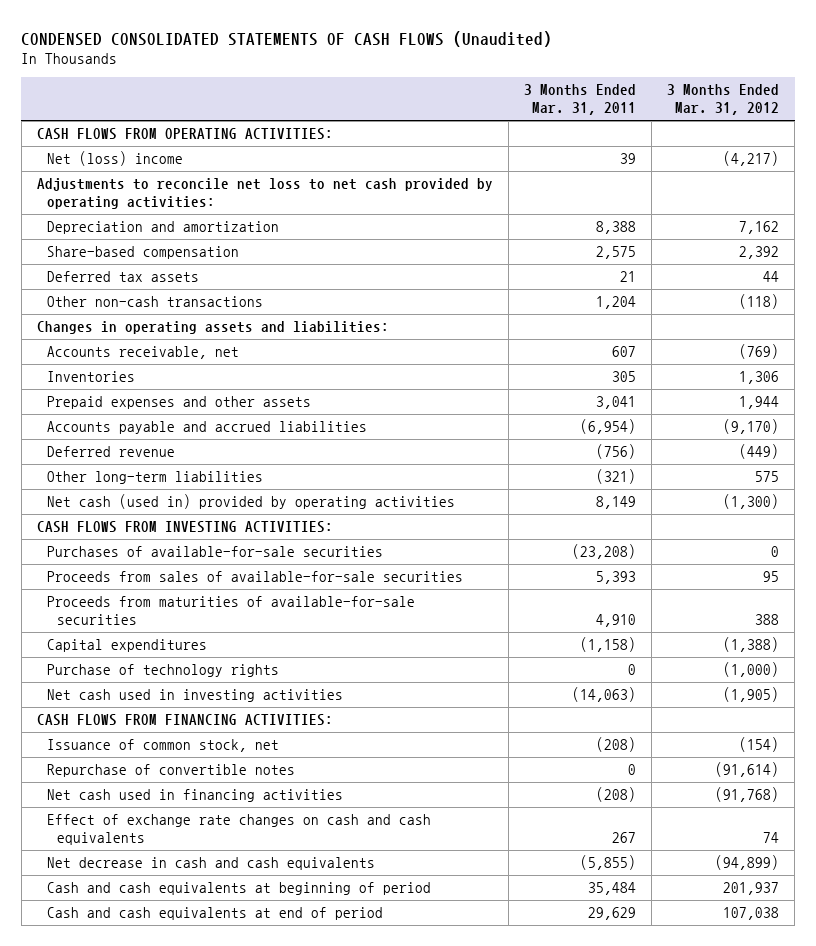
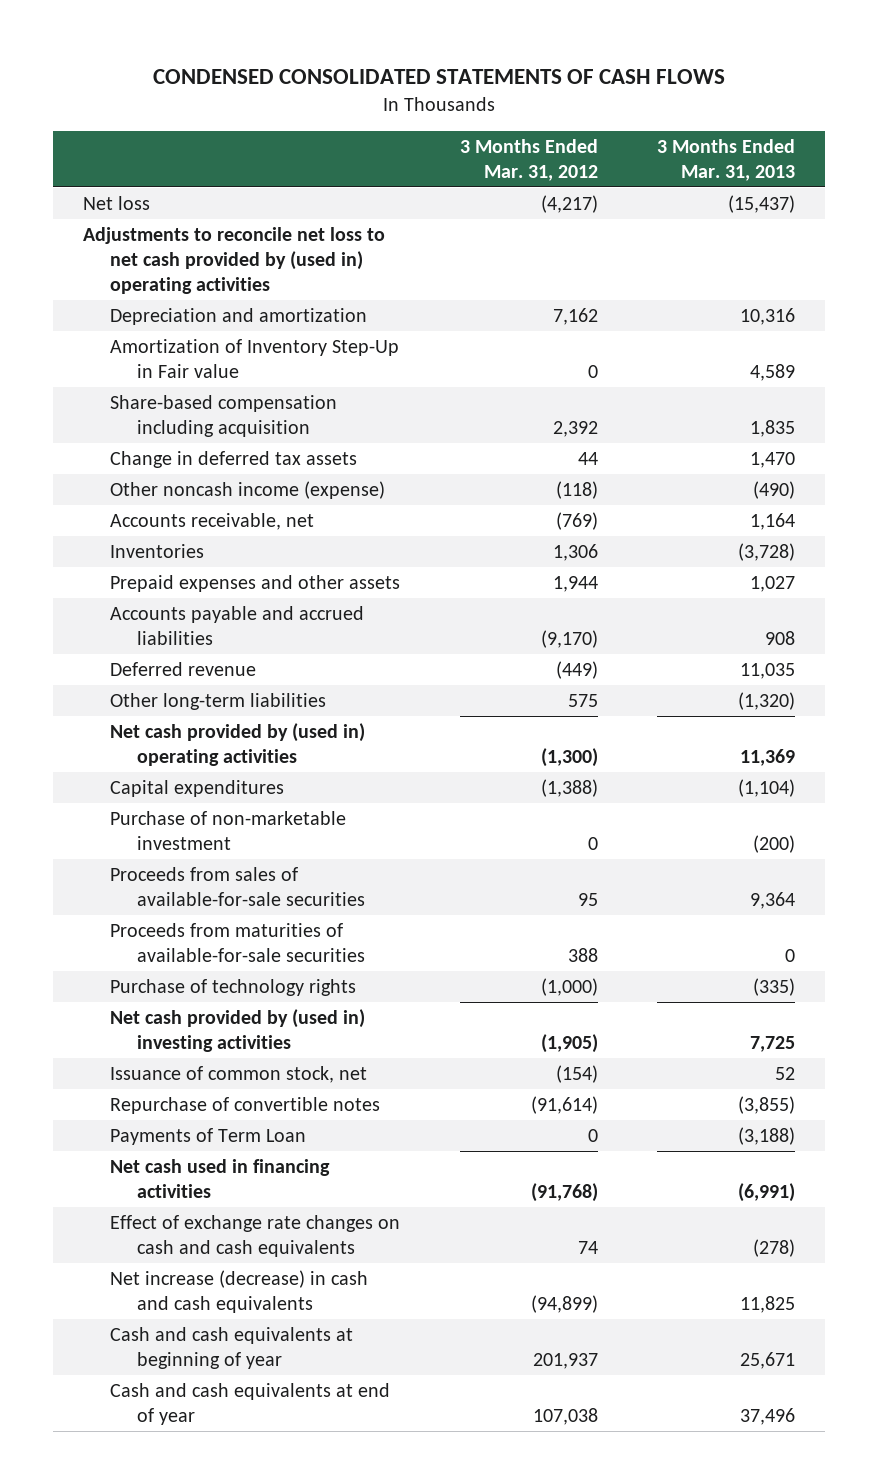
- CONDENSED CONSOLIDATED STATEMENTS OF CASH FLOWS (Unaudited)
+ CONDENSED CONSOLIDATED STATEMENTS OF CASH FLOWS
- | 3 Months Ended Mar. 31, 2011 | 3 Months Ended Mar. 31, 2012
+ | 3 Months Ended Mar. 31, 2012 | 3 Months Ended Mar. 31, 2013
- CASH FLOWS FROM OPERATING ACTIVITIES:
- Net (loss) income | 39 | (4,217)
- Adjustments to reconcile net loss to net cash provided by operating activities:
+ Net loss | (4,217) | (15,437)
+ Adjustments to reconcile net loss to net cash provided by (used in) operating activities
- Share-based compensation | 2,575 | 2,392
- Deferred tax assets | 21 | 44
- Other non-cash transactions | 1,204 | (118)
- Changes in operating assets and liabilities:
+ Amortization of Inventory Step-Up in Fair value | 0 | 4,589
+ Share-based compensation including acquisition | 2,392 | 1,835
+ Change in deferred tax assets | 44 | 1,470
+ Other noncash income (expense) | (118) | (490)
- Net cash (used in) provided by operating activities | 8,149 | (1,300)
- CASH FLOWS FROM INVESTING ACTIVITIES:
- Purchases of available-for-sale securities | (23,208) | 0
+ Net cash provided by (used in) operating activities | (1,300) | 11,369
moved up: Capital expenditures | (1,388) | (1,104)
+ Purchase of non-marketable investment | 0 | (200)
- Net cash used in investing activities | (14,063) | (1,905)
- CASH FLOWS FROM FINANCING ACTIVITIES:
+ Net cash provided by (used in) investing activities | (1,905) | 7,725
+ Payments of Term Loan | 0 | (3,188)
- Net decrease in cash and cash equivalents | (5,855) | (94,899)
- Cash and cash equivalents at beginning of period | 35,484 | 201,937
- Cash and cash equivalents at end of period | 29,629 | 107,038
+ Net increase (decrease) in cash and cash equivalents | (94,899) | 11,825
+ Cash and cash equivalents at beginning of year | 201,937 | 25,671
+ Cash and cash equivalents at end of year | 107,038 | 37,496

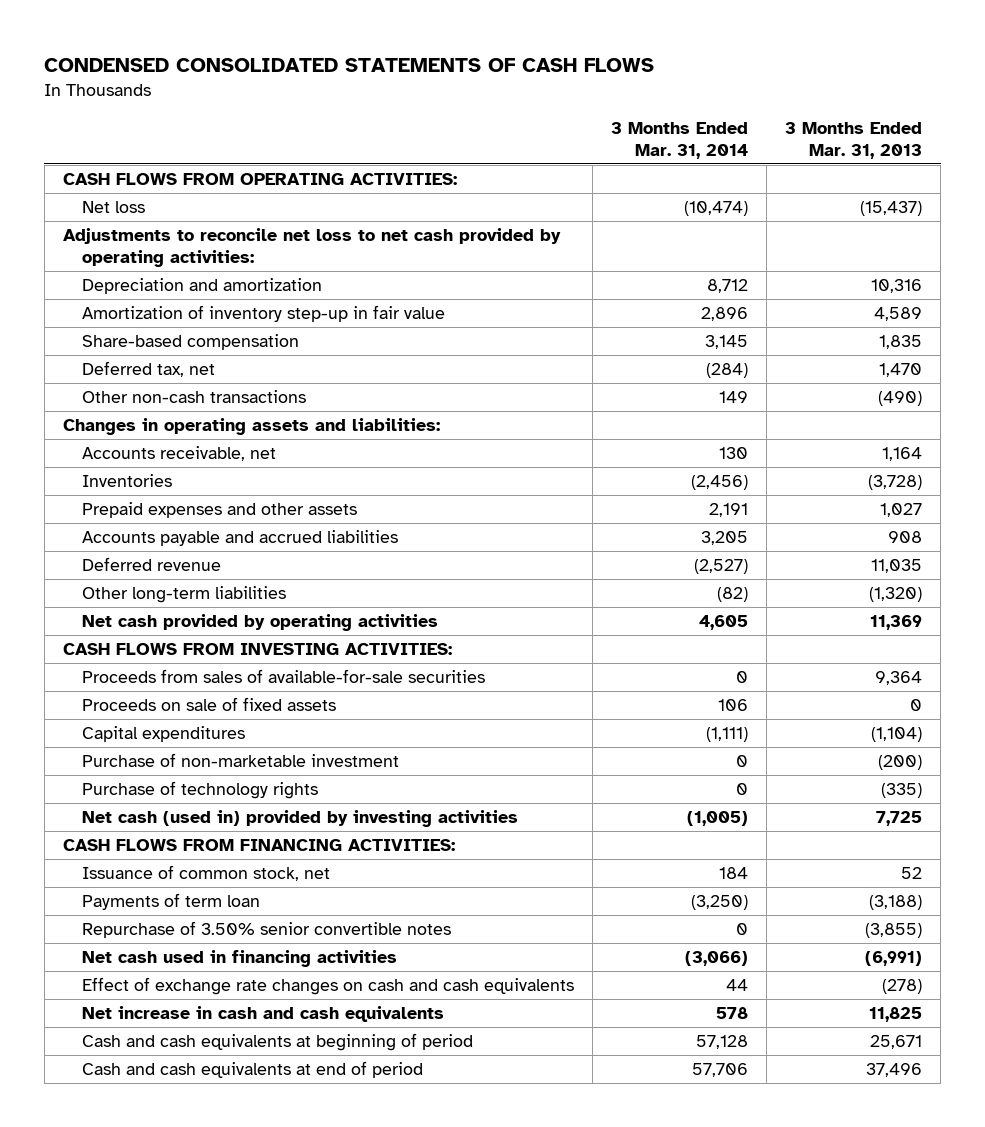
- | 3 Months Ended Mar. 31, 2012 | 3 Months Ended Mar. 31, 2013
+ | 3 Months Ended Mar. 31, 2014 | 3 Months Ended Mar. 31, 2013
+ CASH FLOWS FROM OPERATING ACTIVITIES:
- Adjustments to reconcile net loss to net cash provided by (used in) operating activities
+ Adjustments to reconcile net loss to net cash provided by operating activities:
- Amortization of Inventory Step-Up in Fair value | 0 | 4,589
- Share-based compensation including acquisition | 2,392 | 1,835
- Change in deferred tax assets | 44 | 1,470
- Other noncash income (expense) | (118) | (490)
+ Amortization of inventory step-up in fair value | 2,896 | 4,589
+ Share-based compensation | 3,145 | 1,835
+ Deferred tax, net | (284) | 1,470
+ Other non-cash transactions | 149 | (490)
+ Changes in operating assets and liabilities:
- Net cash provided by (used in) operating activities | (1,300) | 11,369
+ Net cash provided by operating activities | 4,605 | 11,369
+ CASH FLOWS FROM INVESTING ACTIVITIES:
moved up: Proceeds from sales of available-for-sale securities | 0 | 9,364
+ Proceeds on sale of fixed assets | 106 | 0
- Proceeds from maturities of available-for-sale securities | 388 | 0
- Net cash provided by (used in) investing activities | (1,905) | 7,725
+ Net cash (used in) provided by investing activities | (1,005) | 7,725
+ CASH FLOWS FROM FINANCING ACTIVITIES:
- Repurchase of convertible notes | (91,614) | (3,855)
- Payments of Term Loan | 0 | (3,188)
+ Payments of term loan | (3,250) | (3,188)
+ Repurchase of 3.50% senior convertible notes | 0 | (3,855)
- Net increase (decrease) in cash and cash equivalents | (94,899) | 11,825
- Cash and cash equivalents at beginning of year | 201,937 | 25,671
- Cash and cash equivalents at end of year | 107,038 | 37,496
+ Net increase in cash and cash equivalents | 578 | 11,825
+ Cash and cash equivalents at beginning of period | 57,128 | 25,671
+ Cash and cash equivalents at end of period | 57,706 | 37,496

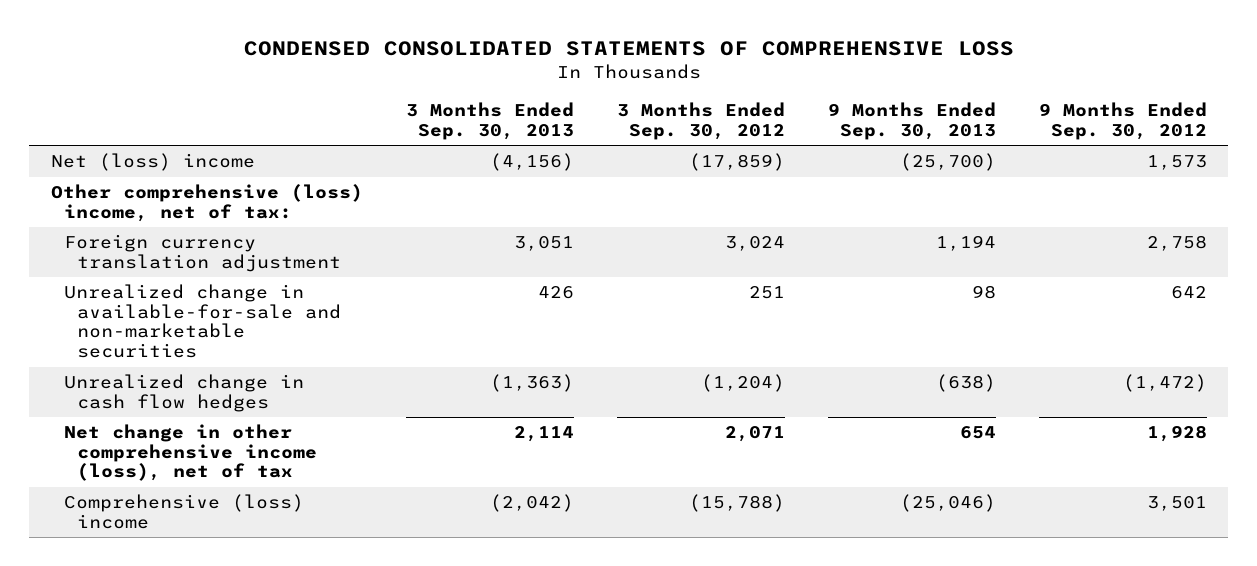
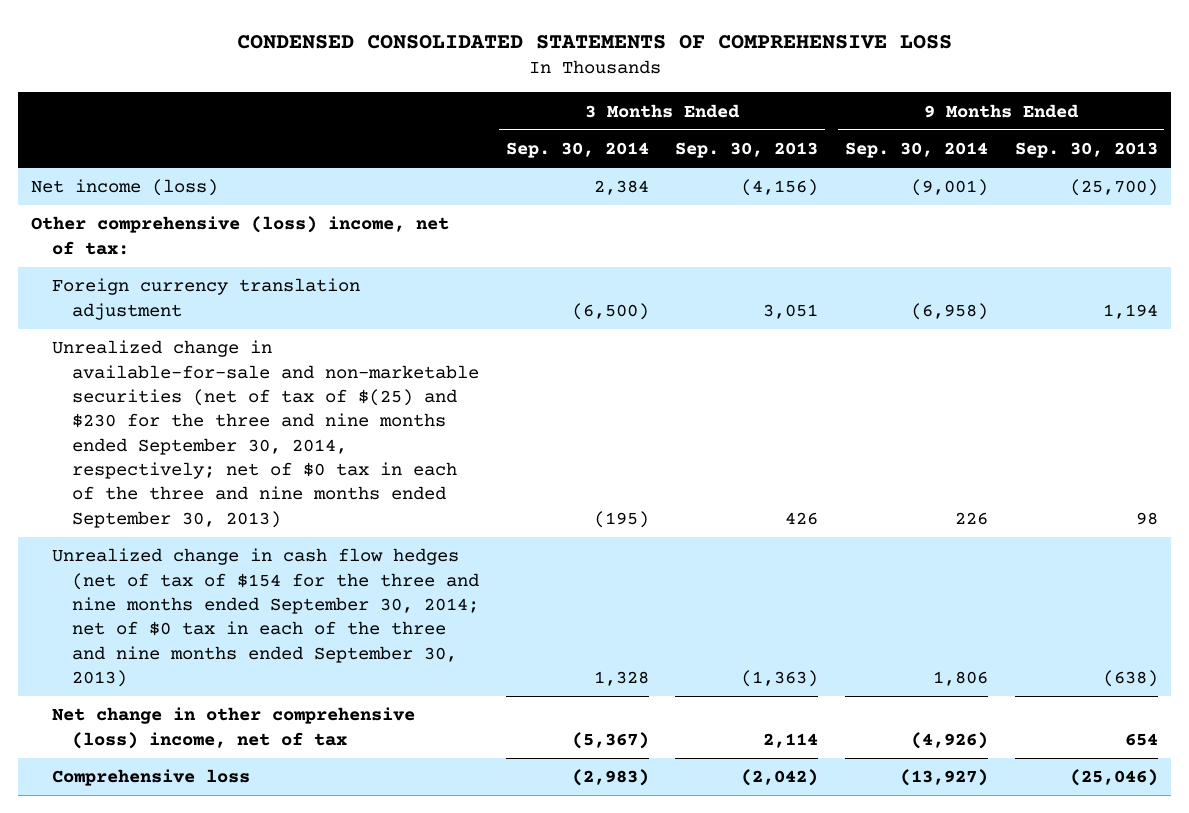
- | 3 Months Ended Sep. 30, 2013 | 3 Months Ended Sep. 30, 2012 | 9 Months Ended Sep. 30, 2013 | 9 Months Ended Sep. 30, 2012
+ | 3 Months Ended Sep. 30, 2014 | 3 Months Ended Sep. 30, 2013 | 9 Months Ended Sep. 30, 2014 | 9 Months Ended Sep. 30, 2013
- Net (loss) income | (4,156) | (17,859) | (25,700) | 1,573
+ Net income (loss) | 2,384 | (4,156) | (9,001) | (25,700)
- Unrealized change in available-for-sale and non-marketable securities | 426 | 251 | 98 | 642
- Unrealized change in cash flow hedges | (1,363) | (1,204) | (638) | (1,472)
- Net change in other comprehensive income (loss), net of tax | 2,114 | 2,071 | 654 | 1,928
- Comprehensive (loss) income | (2,042) | (15,788) | (25,046) | 3,501
+ Unrealized change in available-for-sale and non-marketable securities (net of tax of $(25) and $230 for the three and nine months ended September 30, 2014, respectively; net of $0 tax in each of the three and nine months ended September 30, 2013) | (195) | 426 | 226 | 98
+ Unrealized change in cash flow hedges (net of tax of $154 for the three and nine months ended September 30, 2014; net of $0 tax in each of the three and nine months ended September 30, 2013) | 1,328 | (1,363) | 1,806 | (638)
+ Net change in other comprehensive (loss) income, net of tax | (5,367) | 2,114 | (4,926) | 654
+ Comprehensive loss | (2,983) | (2,042) | (13,927) | (25,046)

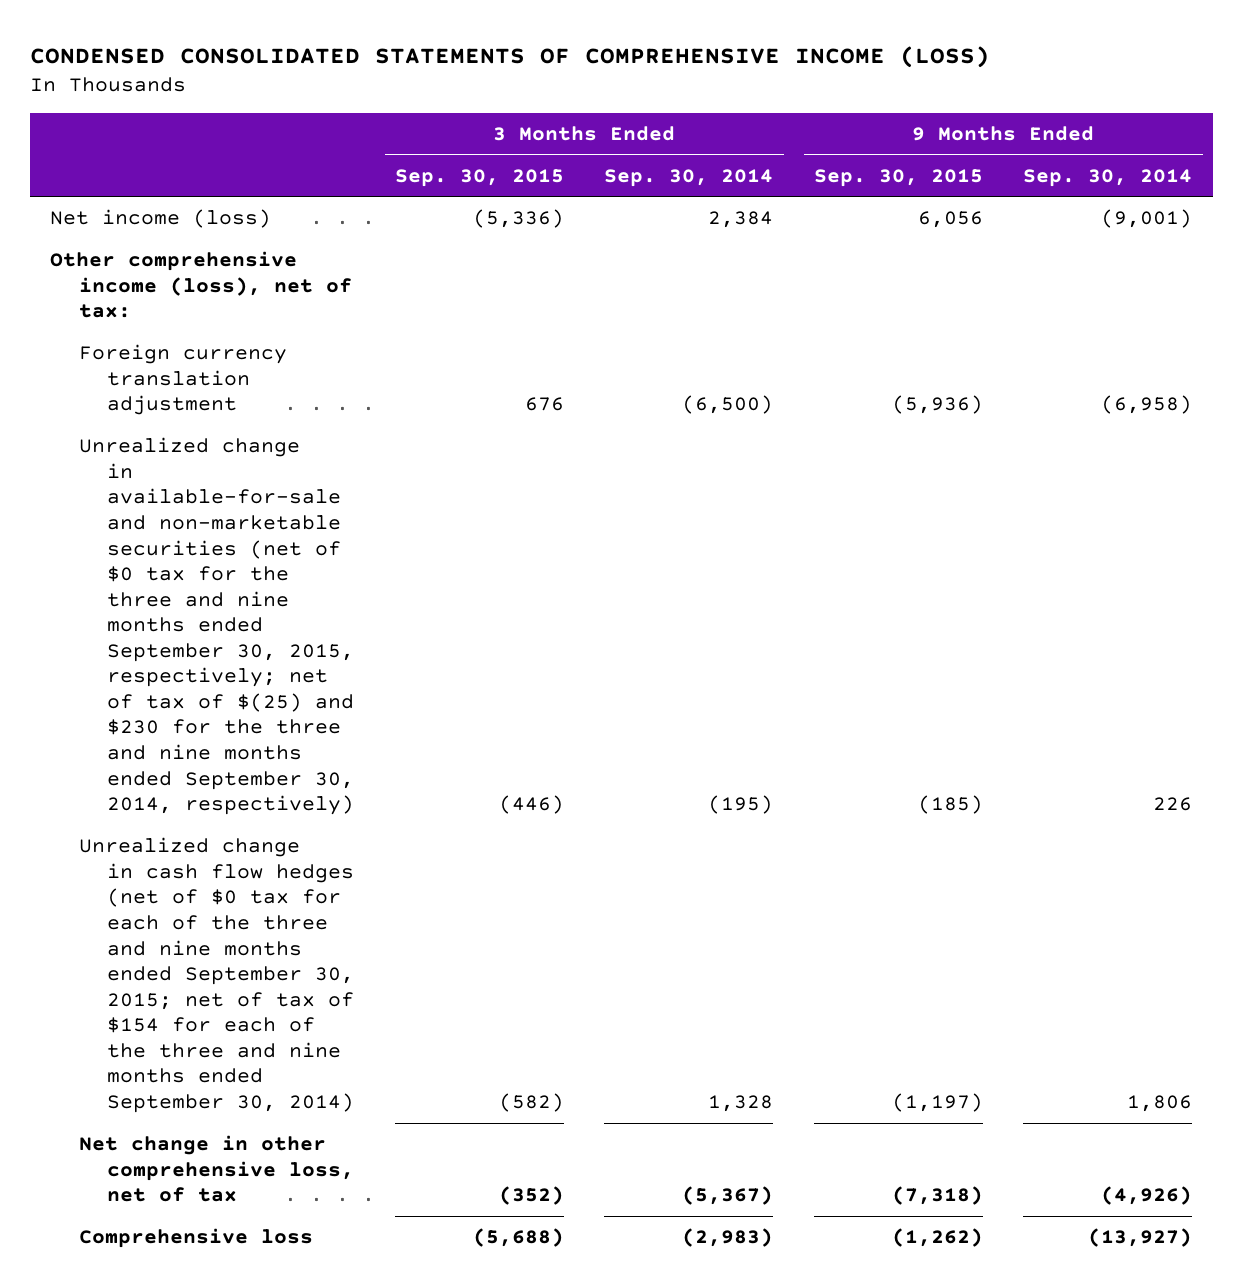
- CONDENSED CONSOLIDATED STATEMENTS OF COMPREHENSIVE LOSS
+ CONDENSED CONSOLIDATED STATEMENTS OF COMPREHENSIVE INCOME (LOSS)
- | 3 Months Ended Sep. 30, 2014 | 3 Months Ended Sep. 30, 2013 | 9 Months Ended Sep. 30, 2014 | 9 Months Ended Sep. 30, 2013
+ | 3 Months Ended Sep. 30, 2015 | 3 Months Ended Sep. 30, 2014 | 9 Months Ended Sep. 30, 2015 | 9 Months Ended Sep. 30, 2014
- Other comprehensive (loss) income, net of tax:
+ Other comprehensive income (loss), net of tax:
- Unrealized change in available-for-sale and non-marketable securities (net of tax of $(25) and $230 for the three and nine months ended September 30, 2014, respectively; net of $0 tax in each of the three and nine months ended September 30, 2013) | (195) | 426 | 226 | 98
- Unrealized change in cash flow hedges (net of tax of $154 for the three and nine months ended September 30, 2014; net of $0 tax in each of the three and nine months ended September 30, 2013) | 1,328 | (1,363) | 1,806 | (638)
- Net change in other comprehensive (loss) income, net of tax | (5,367) | 2,114 | (4,926) | 654
+ Unrealized change in available-for-sale and non-marketable securities (net of $0 tax for the three and nine months ended September 30, 2015, respectively; net of tax of $(25) and $230 for the three and nine months ended September 30, 2014, respectively) | (446) | (195) | (185) | 226
+ Unrealized change in cash flow hedges (net of $0 tax for each of the three and nine months ended September 30, 2015; net of tax of $154 for each of the three and nine months ended September 30, 2014) | (582) | 1,328 | (1,197) | 1,806
+ Net change in other comprehensive loss, net of tax | (352) | (5,367) | (7,318) | (4,926)

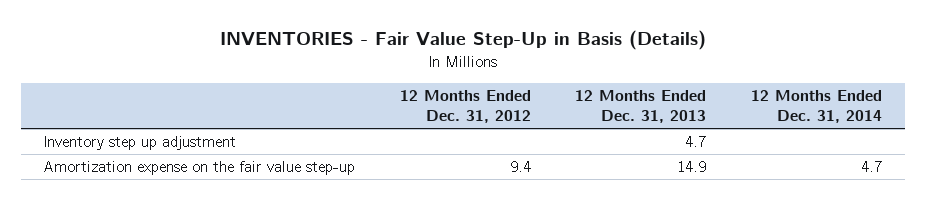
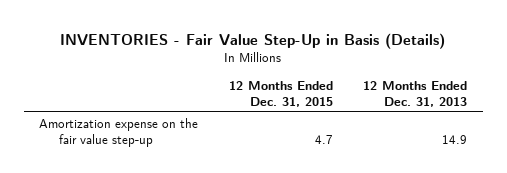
- | 12 Months Ended Dec. 31, 2012 | 12 Months Ended Dec. 31, 2013 | 12 Months Ended Dec. 31, 2014
+ | 12 Months Ended Dec. 31, 2015 | 12 Months Ended Dec. 31, 2013
- Inventory step up adjustment | | 4.7 |

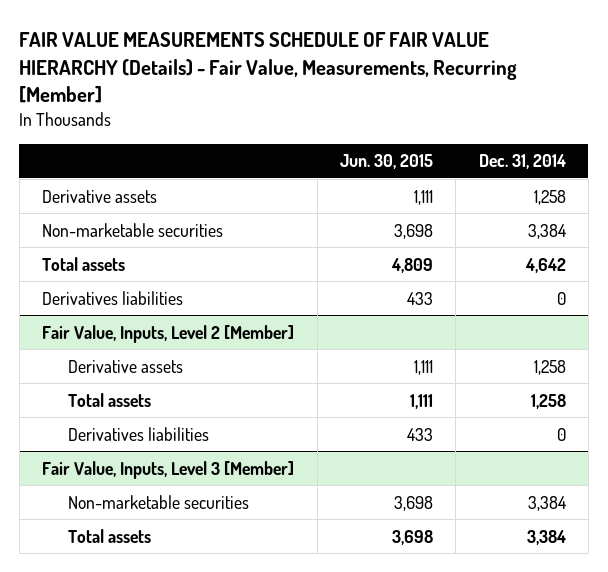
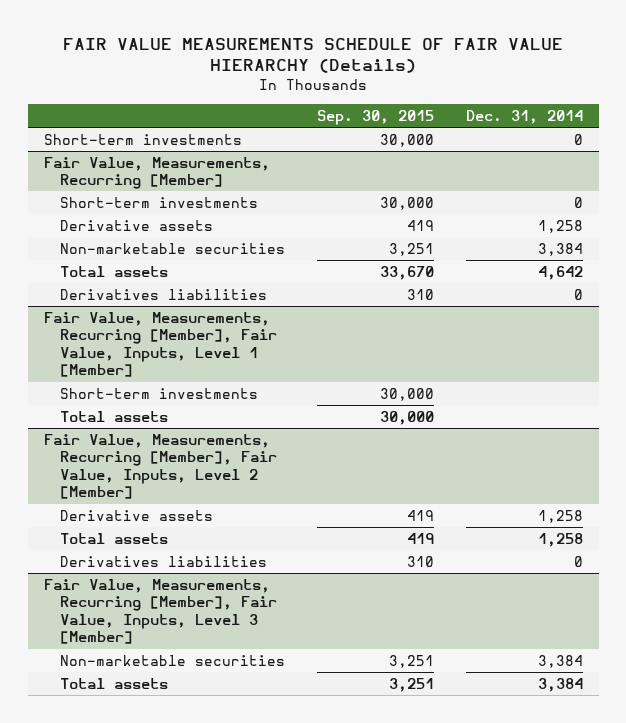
- FAIR VALUE MEASUREMENTS SCHEDULE OF FAIR VALUE HIERARCHY (Details) - Fair Value, Measurements, Recurring [Member]
+ FAIR VALUE MEASUREMENTS SCHEDULE OF FAIR VALUE HIERARCHY (Details)
- | Jun. 30, 2015 | Dec. 31, 2014
+ | Sep. 30, 2015 | Dec. 31, 2014
+ Short-term investments | 30,000 | 0
+ Fair Value, Measurements, Recurring [Member]
+ Short-term investments | 30,000 | 0
- Fair Value, Inputs, Level 2 [Member]
+ Fair Value, Measurements, Recurring [Member], Fair Value, Inputs, Level 1 [Member]
+ Short-term investments | 30,000 |
+ Total assets | 30,000 |
+ Fair Value, Measurements, Recurring [Member], Fair Value, Inputs, Level 2 [Member]
- Fair Value, Inputs, Level 3 [Member]
+ Fair Value, Measurements, Recurring [Member], Fair Value, Inputs, Level 3 [Member]

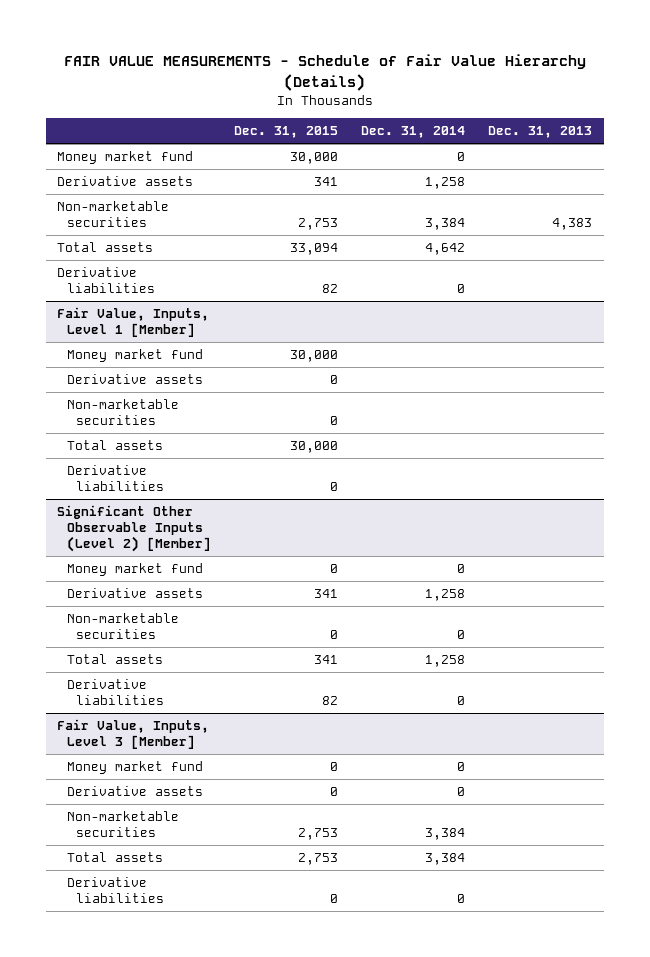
- FAIR VALUE MEASUREMENTS SCHEDULE OF FAIR VALUE HIERARCHY (Details)
+ FAIR VALUE MEASUREMENTS - Schedule of Fair Value Hierarchy (Details)
- | Sep. 30, 2015 | Dec. 31, 2014
+ | Dec. 31, 2015 | Dec. 31, 2014 | Dec. 31, 2013
- Short-term investments | 30,000 | 0
- Fair Value, Measurements, Recurring [Member]
- Short-term investments | 30,000 | 0
+ Money market fund | 30,000 | 0 |
- Derivatives liabilities | 310 | 0
- Fair Value, Measurements, Recurring [Member], Fair Value, Inputs, Level 1 [Member]
- Short-term investments | 30,000 |
+ Derivative liabilities | 82 | 0 |
+ Fair Value, Inputs, Level 1 [Member]
+ Money market fund | 30,000 | |
+ Derivative assets | 0 | |
+ Non-marketable securities | 0 | |
- Fair Value, Measurements, Recurring [Member], Fair Value, Inputs, Level 2 [Member]
+ Derivative liabilities | 0 | |
+ Significant Other Observable Inputs (Level 2) [Member]
+ Money market fund | 0 | 0 |
+ Non-marketable securities | 0 | 0 |
- Derivatives liabilities | 310 | 0
- Fair Value, Measurements, Recurring [Member], Fair Value, Inputs, Level 3 [Member]
+ Derivative liabilities | 82 | 0 |
+ Fair Value, Inputs, Level 3 [Member]
+ Money market fund | 0 | 0 |
+ Derivative assets | 0 | 0 |
+ Derivative liabilities | 0 | 0 |

